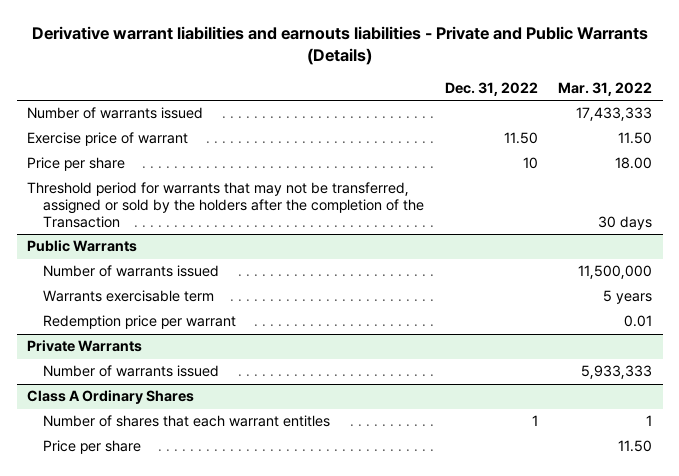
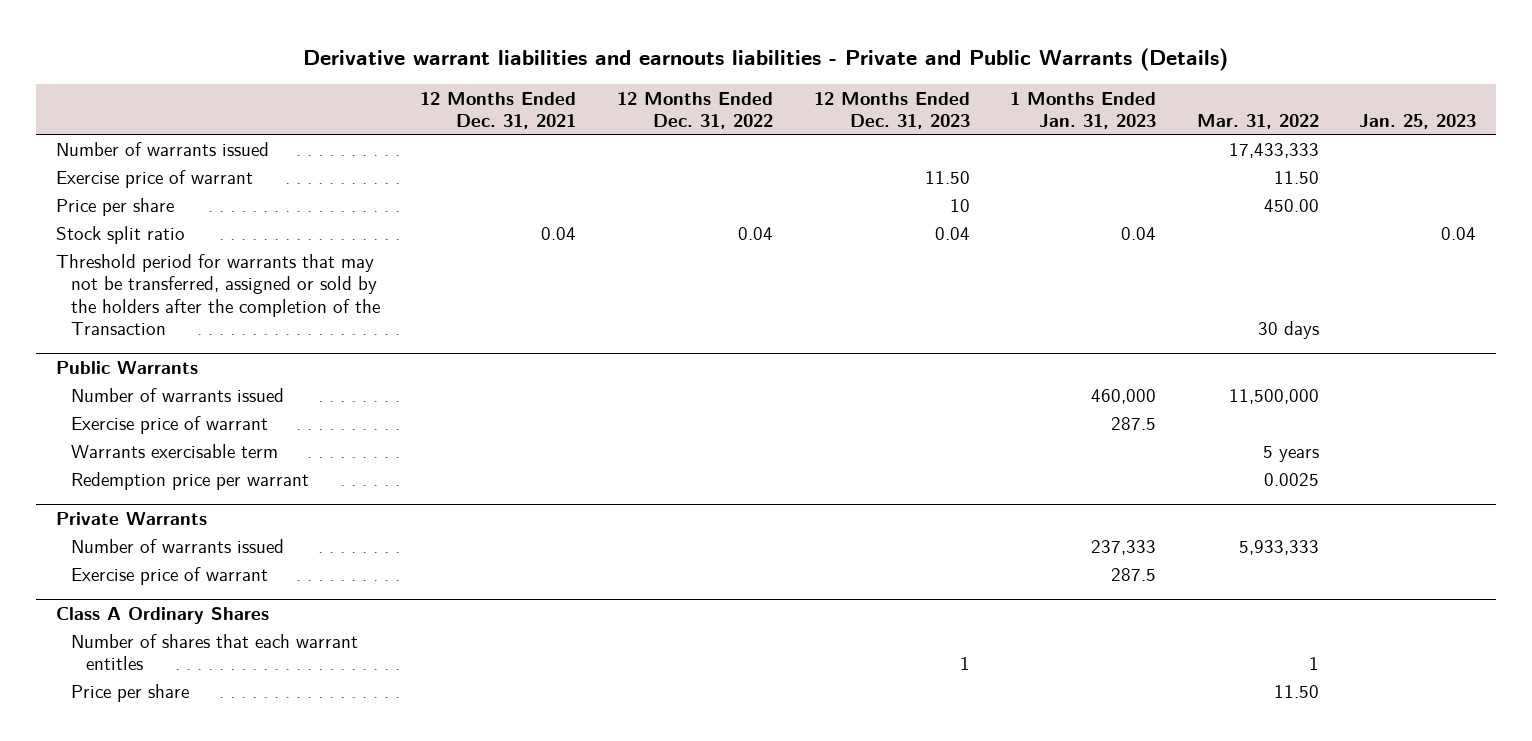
- | Dec. 31, 2022 | Mar. 31, 2022
+ | 12 Months Ended Dec. 31, 2021 | 12 Months Ended Dec. 31, 2022 | 12 Months Ended Dec. 31, 2023 | 1 Months Ended Jan. 31, 2023 | Mar. 31, 2022 | Jan. 25, 2023
- Price per share | 10 | 18.00
+ Price per share | | | 10 | | 450.00 |
+ Stock split ratio | 0.04 | 0.04 | 0.04 | 0.04 | | 0.04
@ Public Warrants
+ Exercise price of warrant | | | | 287.5 | |
- Redemption price per warrant | | 0.01
+ Redemption price per warrant | | | | | 0.0025 |
@ Private Warrants
+ Exercise price of warrant | | | | 287.5 | |

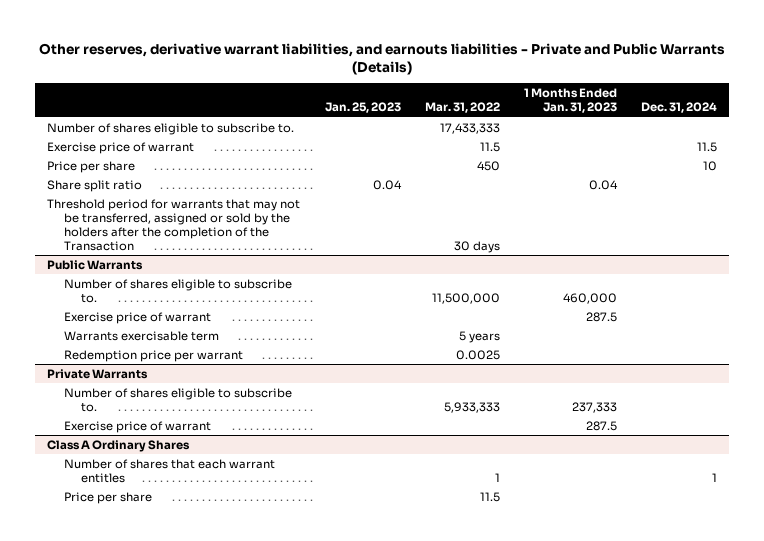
- Derivative warrant liabilities and earnouts liabilities - Private and Public Warrants (Details)
+ Other reserves, derivative warrant liabilities, and earnouts liabilities - Private and Public Warrants (Details)
- | 12 Months Ended Dec. 31, 2021 | 12 Months Ended Dec. 31, 2022 | 12 Months Ended Dec. 31, 2023 | 1 Months Ended Jan. 31, 2023 | Mar. 31, 2022 | Jan. 25, 2023
+ | Jan. 25, 2023 | Mar. 31, 2022 | 1 Months Ended Jan. 31, 2023 | Dec. 31, 2024
- Number of warrants issued | | | | | 17,433,333 |
- Exercise price of warrant | | | 11.50 | | 11.50 |
- Price per share | | | 10 | | 450.00 |
- Stock split ratio | 0.04 | 0.04 | 0.04 | 0.04 | | 0.04
+ Number of shares eligible to subscribe to. | | 17,433,333 | |
+ Exercise price of warrant | | 11.5 | | 11.5
+ Price per share | | 450 | | 10
+ Share split ratio | 0.04 | | 0.04 |
@ Public Warrants
- Number of warrants issued | | | | 460,000 | 11,500,000 |
+ Number of shares eligible to subscribe to. | | 11,500,000 | 460,000 |
@ Private Warrants
- Number of warrants issued | | | | 237,333 | 5,933,333 |
+ Number of shares eligible to subscribe to. | | 5,933,333 | 237,333 |
@ Class A Ordinary Shares
- Price per share | | | | | 11.50 |
+ Price per share | | 11.5 | |

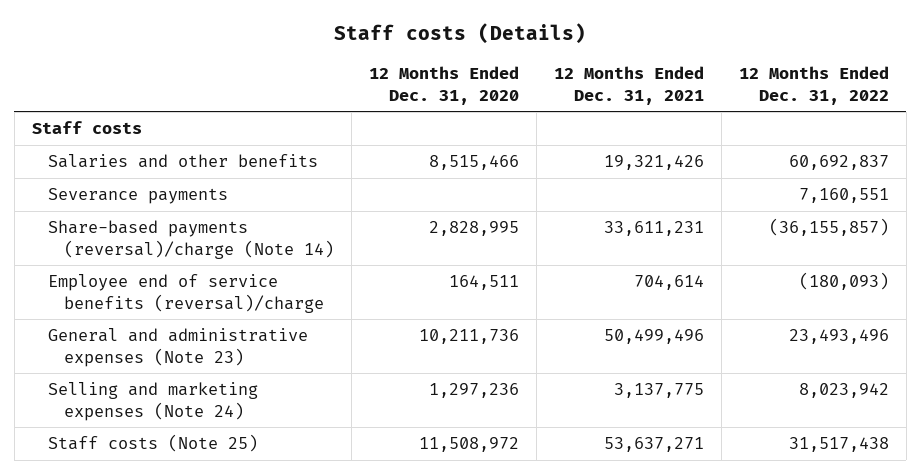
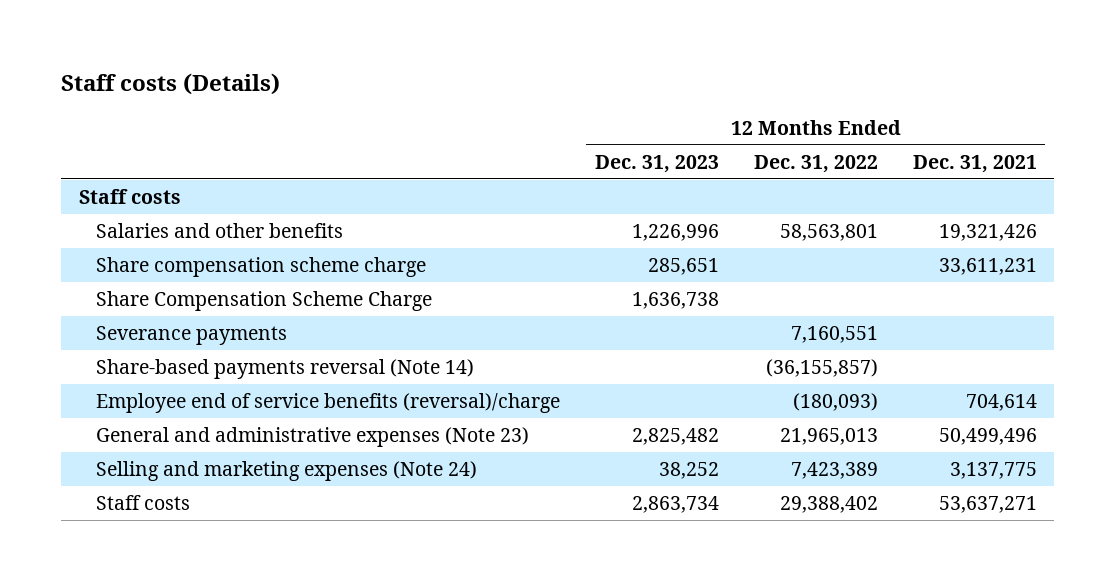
- | 12 Months Ended Dec. 31, 2020 | 12 Months Ended Dec. 31, 2021 | 12 Months Ended Dec. 31, 2022
+ | 12 Months Ended Dec. 31, 2023 | 12 Months Ended Dec. 31, 2022 | 12 Months Ended Dec. 31, 2021
- Salaries and other benefits | 8,515,466 | 19,321,426 | 60,692,837
+ Salaries and other benefits | 1,226,996 | 58,563,801 | 19,321,426
+ Share compensation scheme charge | 285,651 | | 33,611,231
+ Share Compensation Scheme Charge | 1,636,738 | |
- Share-based payments (reversal)/charge (Note 14) | 2,828,995 | 33,611,231 | (36,155,857)
+ Share-based payments reversal (Note 14) | | (36,155,857) |
- General and administrative expenses (Note 23) | 10,211,736 | 50,499,496 | 23,493,496
- Selling and marketing expenses (Note 24) | 1,297,236 | 3,137,775 | 8,023,942
- Staff costs (Note 25) | 11,508,972 | 53,637,271 | 31,517,438
+ General and administrative expenses (Note 23) | 2,825,482 | 21,965,013 | 50,499,496
+ Selling and marketing expenses (Note 24) | 38,252 | 7,423,389 | 3,137,775
+ Staff costs | 2,863,734 | 29,388,402 | 53,637,271

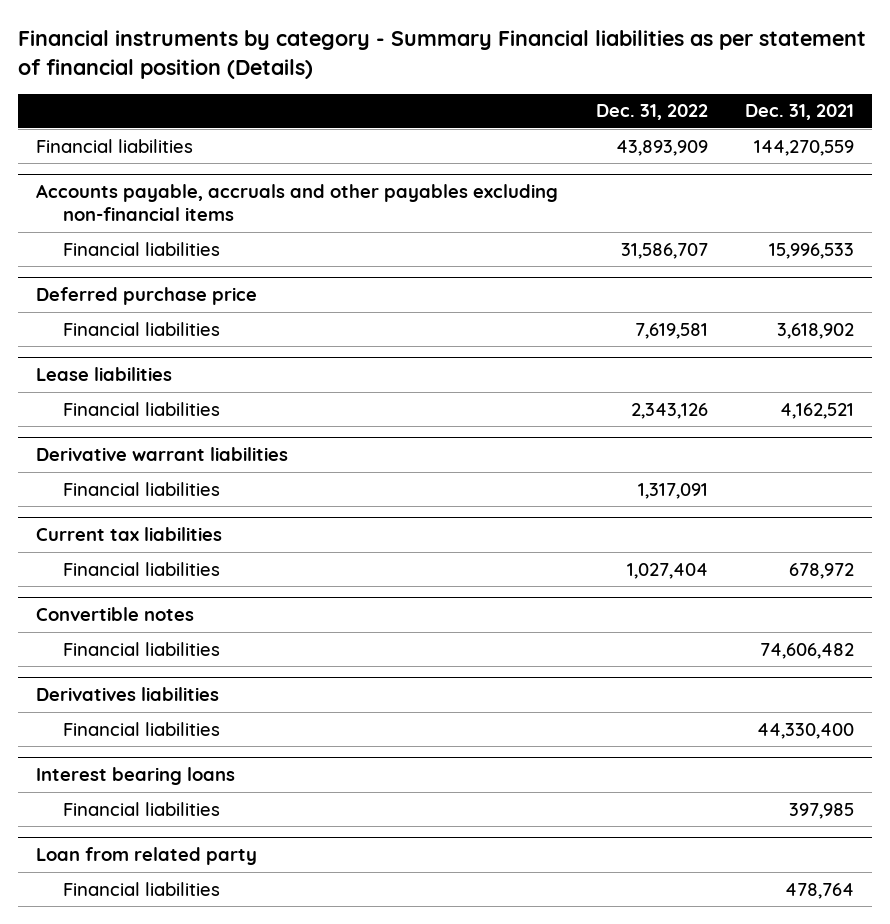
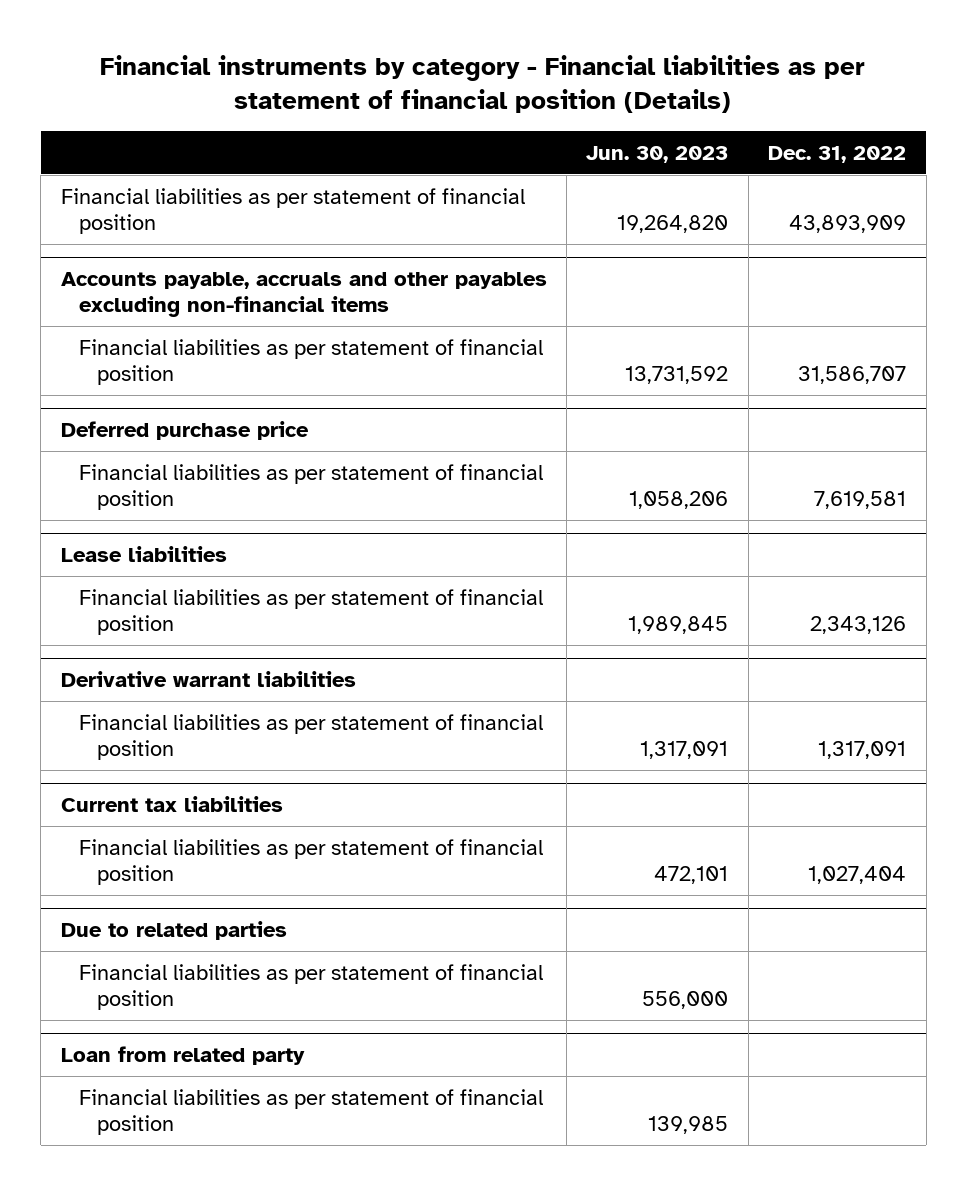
- Financial instruments by category - Summary Financial liabilities as per statement of financial position (Details)
+ Financial instruments by category - Financial liabilities as per statement of financial position (Details)
- | Dec. 31, 2022 | Dec. 31, 2021
+ | Jun. 30, 2023 | Dec. 31, 2022
- Financial liabilities | 43,893,909 | 144,270,559
+ Financial liabilities as per statement of financial position | 19,264,820 | 43,893,909
@ Accounts payable, accruals and other payables excluding non-financial items
- Financial liabilities | 31,586,707 | 15,996,533
+ Financial liabilities as per statement of financial position | 13,731,592 | 31,586,707
@ Deferred purchase price
- Financial liabilities | 7,619,581 | 3,618,902
+ Financial liabilities as per statement of financial position | 1,058,206 | 7,619,581
@ Lease liabilities
- Financial liabilities | 2,343,126 | 4,162,521
+ Financial liabilities as per statement of financial position | 1,989,845 | 2,343,126
@ Derivative warrant liabilities
- Financial liabilities | 1,317,091 |
+ Financial liabilities as per statement of financial position | 1,317,091 | 1,317,091
@ Current tax liabilities
- Financial liabilities | 1,027,404 | 678,972
- Convertible notes
- Financial liabilities | | 74,606,482
- Derivatives liabilities
- Financial liabilities | | 44,330,400
- Interest bearing loans
- Financial liabilities | | 397,985
@ Current tax liabilities
+ Financial liabilities as per statement of financial position | 472,101 | 1,027,404
+ Due to related parties
+ Financial liabilities as per statement of financial position | 556,000 |
@ Loan from related party
- Financial liabilities | | 478,764
+ Financial liabilities as per statement of financial position | 139,985 |

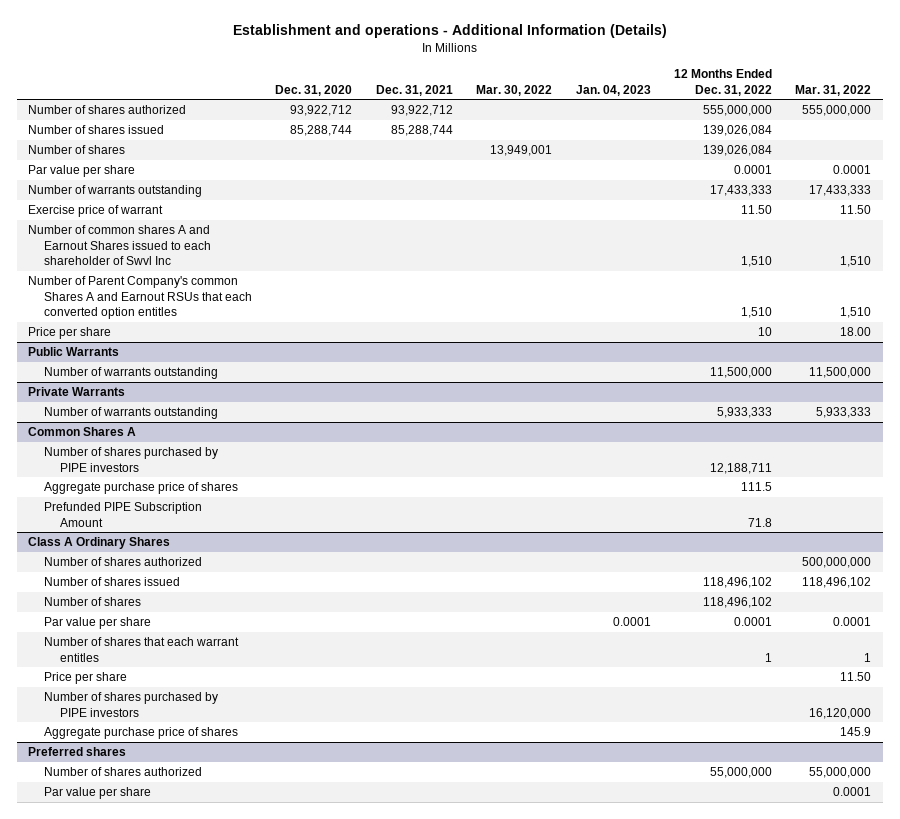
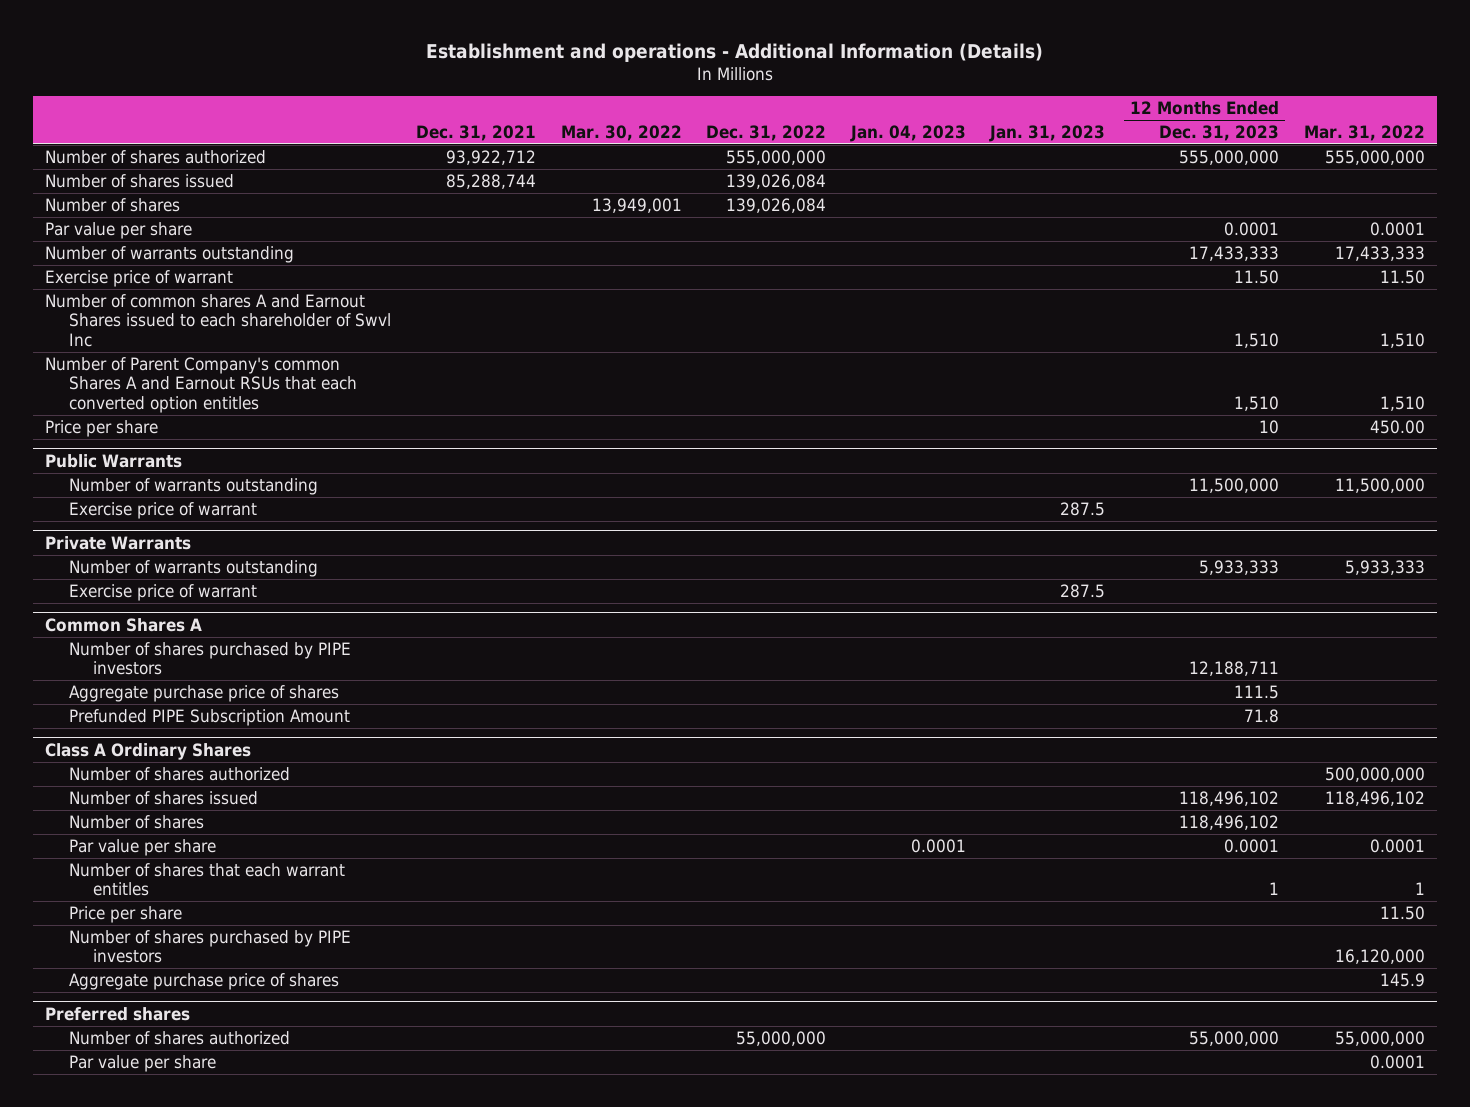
- | Dec. 31, 2020 | Dec. 31, 2021 | Mar. 30, 2022 | Jan. 04, 2023 | 12 Months Ended Dec. 31, 2022 | Mar. 31, 2022
+ | Dec. 31, 2021 | Mar. 30, 2022 | Dec. 31, 2022 | Jan. 04, 2023 | Jan. 31, 2023 | 12 Months Ended Dec. 31, 2023 | Mar. 31, 2022
- Price per share | | | | | 10 | 18.00
+ Price per share | | | | | | 10 | 450.00
@ Public Warrants
+ Exercise price of warrant | | | | | 287.5 | |
@ Private Warrants
+ Exercise price of warrant | | | | | 287.5 | |

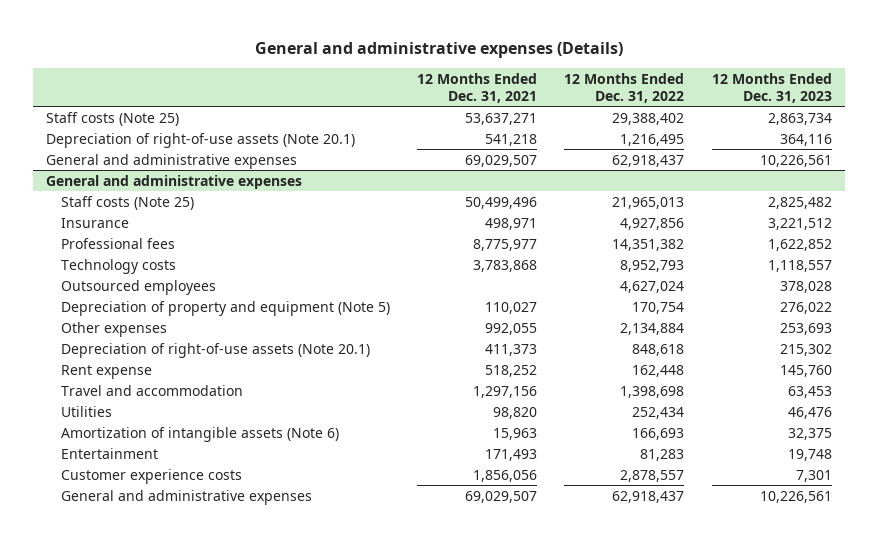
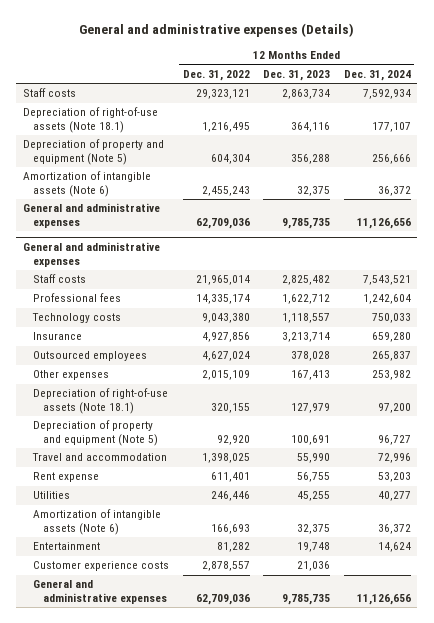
- | 12 Months Ended Dec. 31, 2021 | 12 Months Ended Dec. 31, 2022 | 12 Months Ended Dec. 31, 2023
+ | 12 Months Ended Dec. 31, 2022 | 12 Months Ended Dec. 31, 2023 | 12 Months Ended Dec. 31, 2024
- Staff costs (Note 25) | 53,637,271 | 29,388,402 | 2,863,734
- Depreciation of right-of-use assets (Note 20.1) | 541,218 | 1,216,495 | 364,116
- General and administrative expenses | 69,029,507 | 62,918,437 | 10,226,561
+ Staff costs | 29,323,121 | 2,863,734 | 7,592,934
+ Depreciation of right-of-use assets (Note 18.1) | 1,216,495 | 364,116 | 177,107
+ Depreciation of property and equipment (Note 5) | 604,304 | 356,288 | 256,666
+ Amortization of intangible assets (Note 6) | 2,455,243 | 32,375 | 36,372
+ General and administrative expenses | 62,709,036 | 9,785,735 | 11,126,656
@ General and administrative expenses
- Staff costs (Note 25) | 50,499,496 | 21,965,013 | 2,825,482
- Insurance | 498,971 | 4,927,856 | 3,221,512
- Professional fees | 8,775,977 | 14,351,382 | 1,622,852
- Technology costs | 3,783,868 | 8,952,793 | 1,118,557
+ Staff costs | 21,965,014 | 2,825,482 | 7,543,521
+ Professional fees | 14,335,174 | 1,622,712 | 1,242,604
+ Technology costs | 9,043,380 | 1,118,557 | 750,033
+ Insurance | 4,927,856 | 3,213,714 | 659,280
- Depreciation of property and equipment (Note 5) | 110,027 | 170,754 | 276,022
- Other expenses | 992,055 | 2,134,884 | 253,693
- Depreciation of right-of-use assets (Note 20.1) | 411,373 | 848,618 | 215,302
- Rent expense | 518,252 | 162,448 | 145,760
- Travel and accommodation | 1,297,156 | 1,398,698 | 63,453
- Utilities | 98,820 | 252,434 | 46,476
+ Other expenses | 2,015,109 | 167,413 | 253,982
+ Depreciation of right-of-use assets (Note 18.1) | 320,155 | 127,979 | 97,200
+ Depreciation of property and equipment (Note 5) | 92,920 | 100,691 | 96,727
+ Travel and accommodation | 1,398,025 | 55,990 | 72,996
+ Rent expense | 611,401 | 56,755 | 53,203
+ Utilities | 246,446 | 45,255 | 40,277
- Entertainment | 171,493 | 81,283 | 19,748
- Customer experience costs | 1,856,056 | 2,878,557 | 7,301
- General and administrative expenses | 69,029,507 | 62,918,437 | 10,226,561
+ Entertainment | 81,282 | 19,748 | 14,624
+ Customer experience costs | 2,878,557 | 21,036 |
+ General and administrative expenses | 62,709,036 | 9,785,735 | 11,126,656

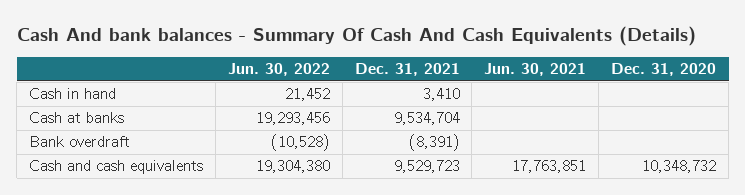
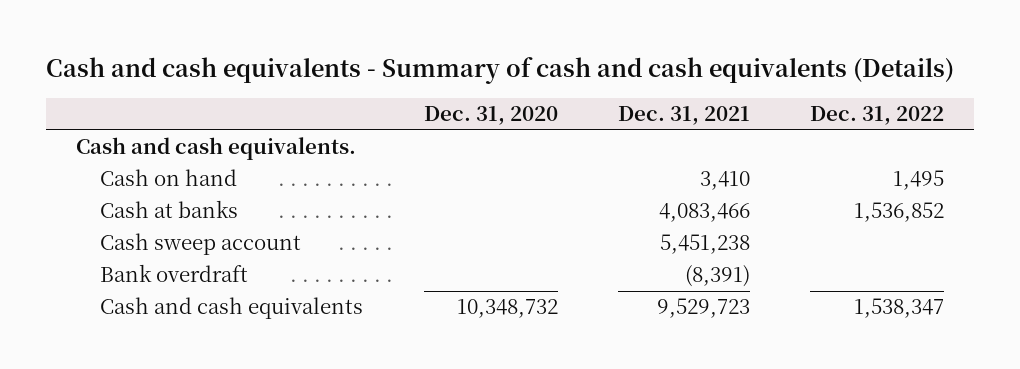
- Cash And bank balances - Summary Of Cash And Cash Equivalents (Details)
+ Cash and cash equivalents - Summary of cash and cash equivalents (Details)
- | Jun. 30, 2022 | Dec. 31, 2021 | Jun. 30, 2021 | Dec. 31, 2020
+ | Dec. 31, 2020 | Dec. 31, 2021 | Dec. 31, 2022
- Cash in hand | 21,452 | 3,410 | |
- Cash at banks | 19,293,456 | 9,534,704 | |
+ Cash and cash equivalents.
+ Cash on hand | | 3,410 | 1,495
+ Cash at banks | | 4,083,466 | 1,536,852
+ Cash sweep account | | 5,451,238 |

